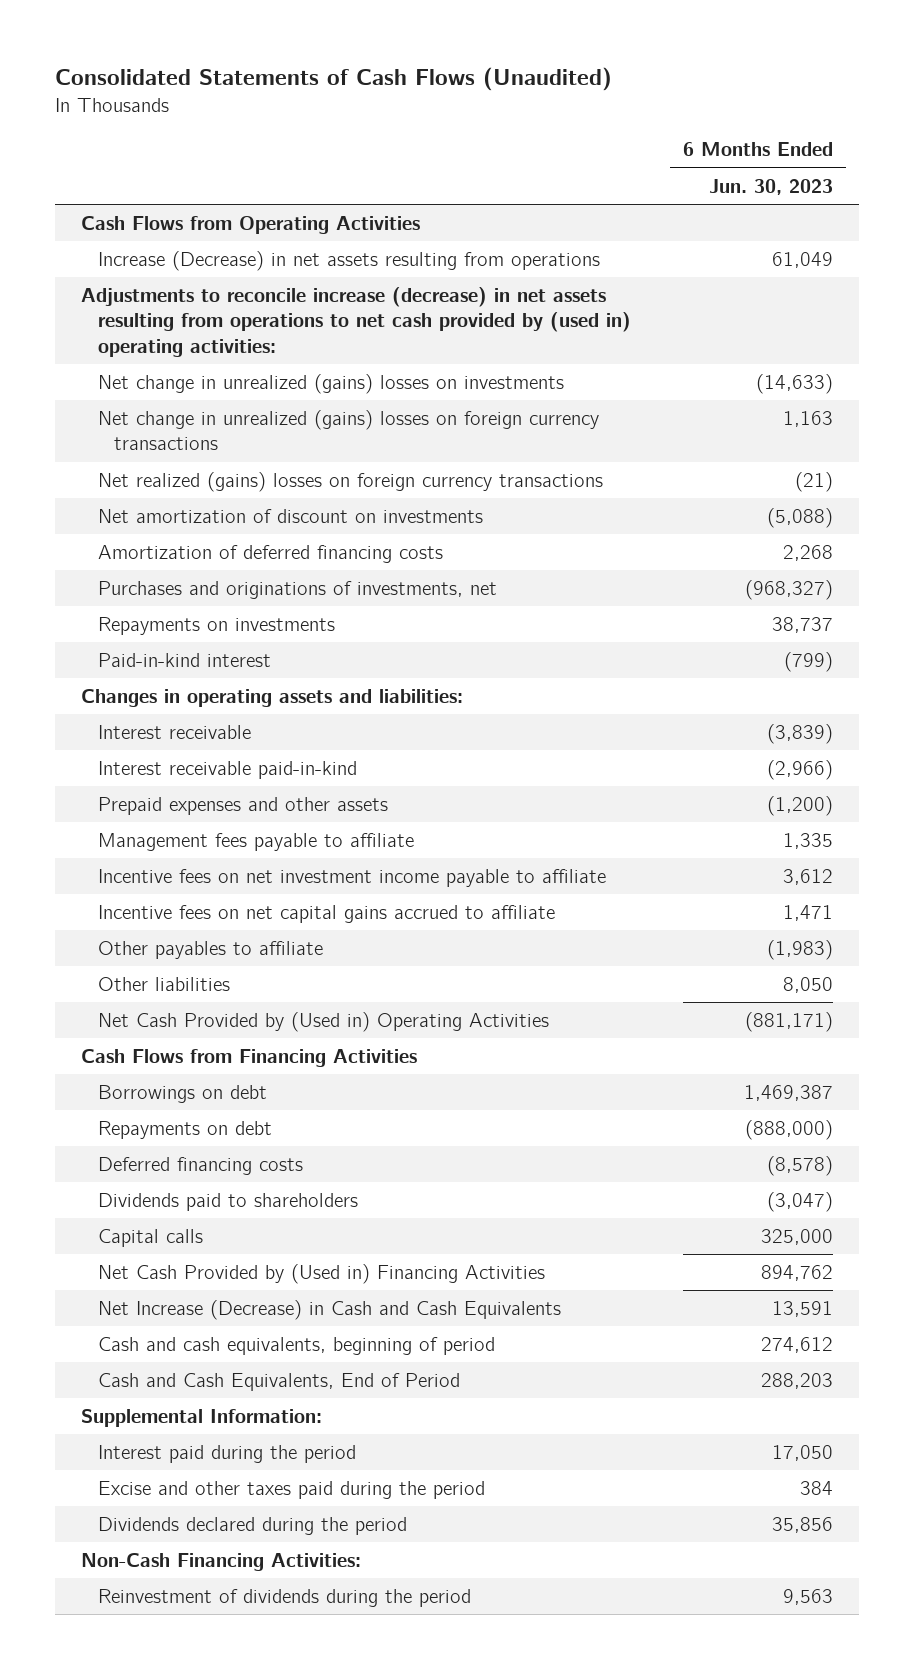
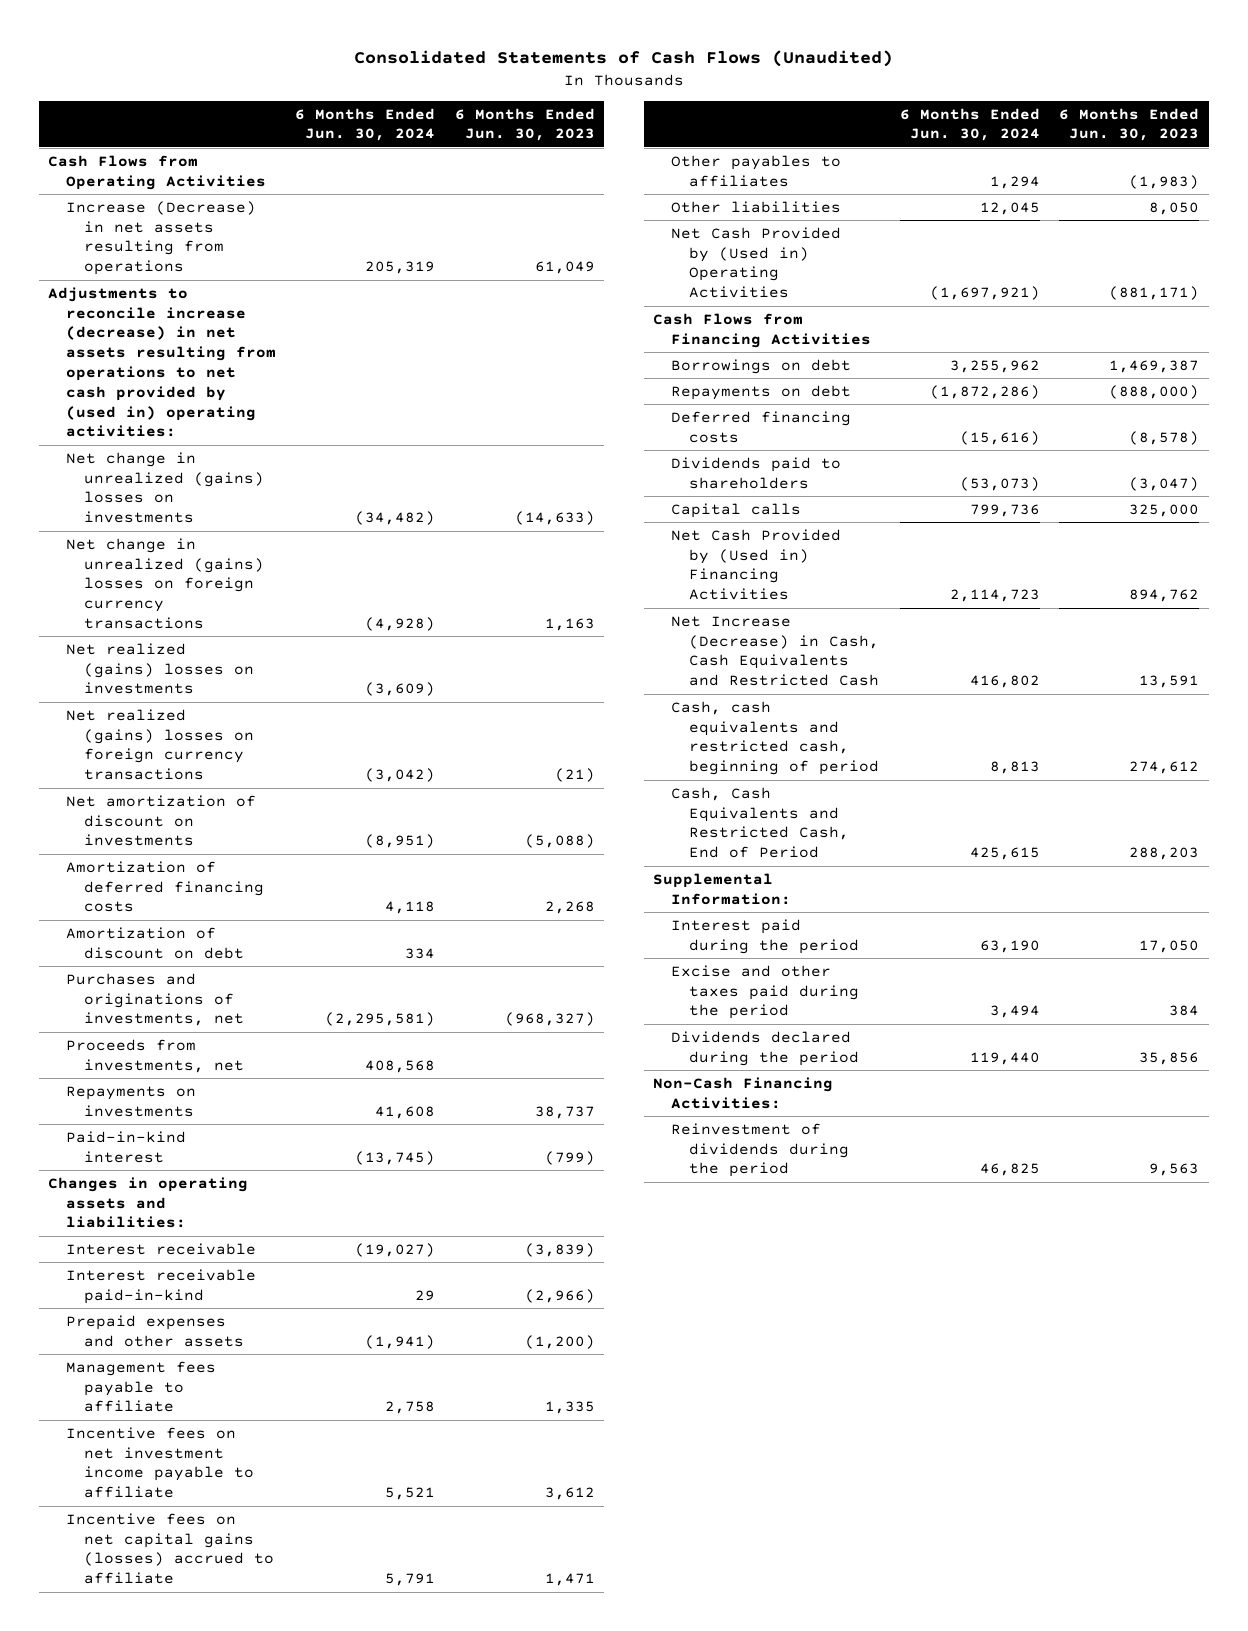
- | 6 Months Ended Jun. 30, 2023
+ | 6 Months Ended Jun. 30, 2024 | 6 Months Ended Jun. 30, 2023
+ Net realized (gains) losses on investments | (3,609) |
+ Amortization of discount on debt | 334 |
+ Proceeds from investments, net | 408,568 |
- Incentive fees on net capital gains accrued to affiliate | 1,471
- Other payables to affiliate | (1,983)
+ Incentive fees on net capital gains (losses) accrued to affiliate | 5,791 | 1,471
+ Other payables to affiliates | 1,294 | (1,983)
- Net Increase (Decrease) in Cash and Cash Equivalents | 13,591
- Cash and cash equivalents, beginning of period | 274,612
- Cash and Cash Equivalents, End of Period | 288,203
+ Net Increase (Decrease) in Cash, Cash Equivalents and Restricted Cash | 416,802 | 13,591
+ Cash, cash equivalents and restricted cash, beginning of period | 8,813 | 274,612
+ Cash, Cash Equivalents and Restricted Cash, End of Period | 425,615 | 288,203

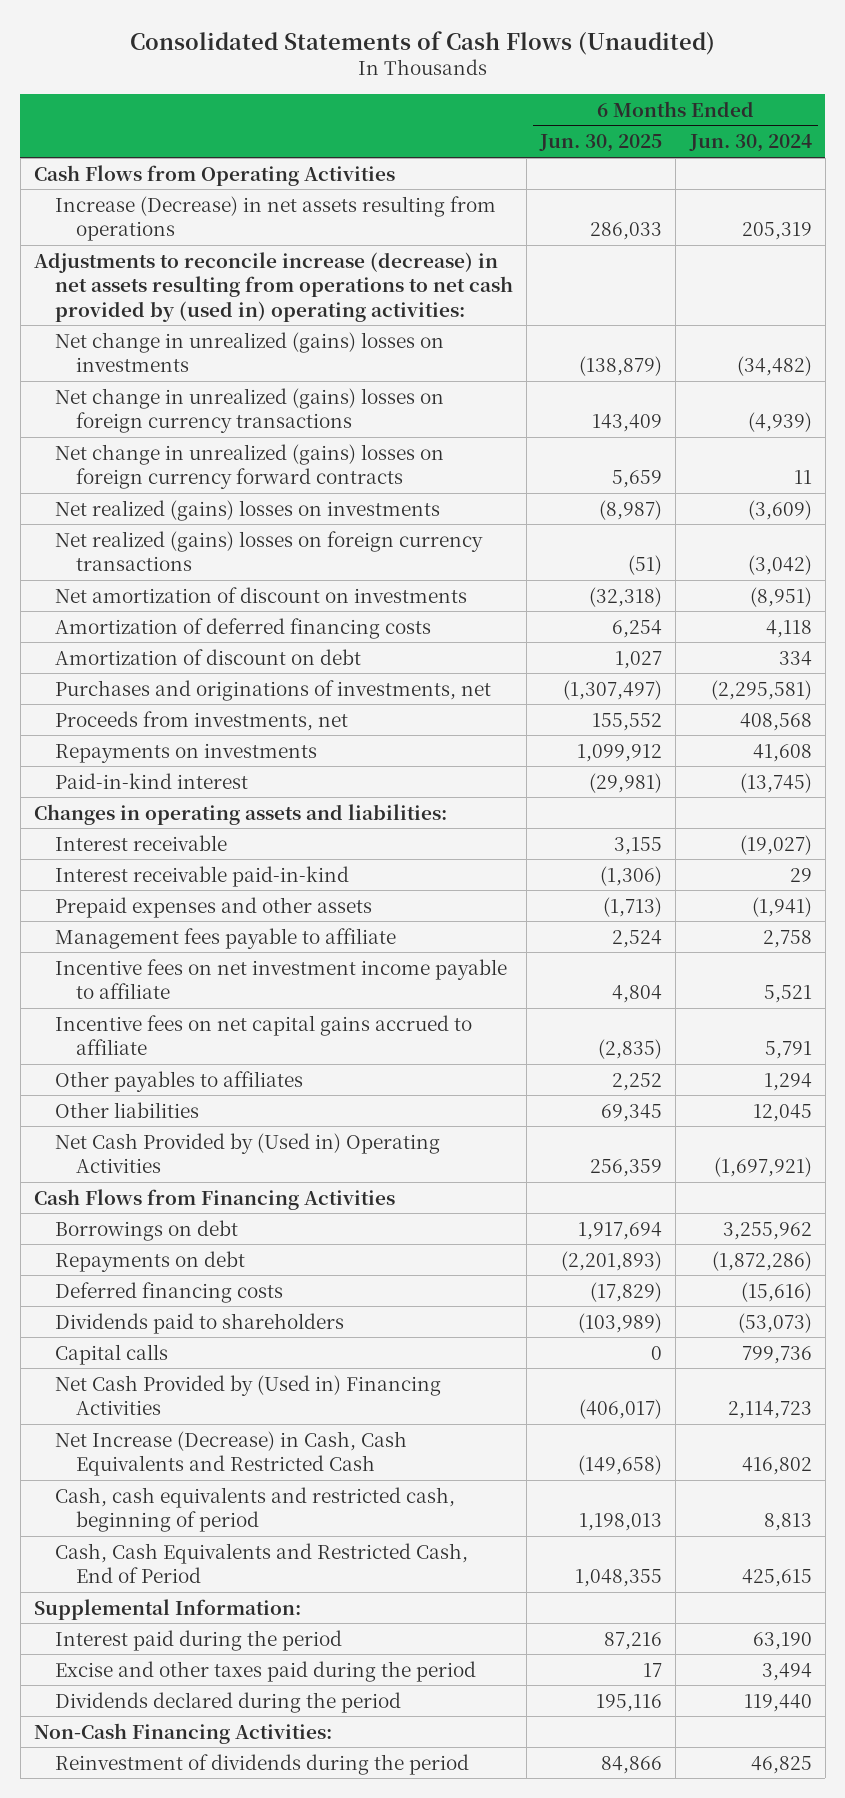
- | 6 Months Ended Jun. 30, 2024 | 6 Months Ended Jun. 30, 2023
+ | 6 Months Ended Jun. 30, 2025 | 6 Months Ended Jun. 30, 2024
- Net change in unrealized (gains) losses on foreign currency transactions | (4,928) | 1,163
+ Net change in unrealized (gains) losses on foreign currency transactions | 143,409 | (4,939)
+ Net change in unrealized (gains) losses on foreign currency forward contracts | 5,659 | 11
- Incentive fees on net capital gains (losses) accrued to affiliate | 5,791 | 1,471
+ Incentive fees on net capital gains accrued to affiliate | (2,835) | 5,791

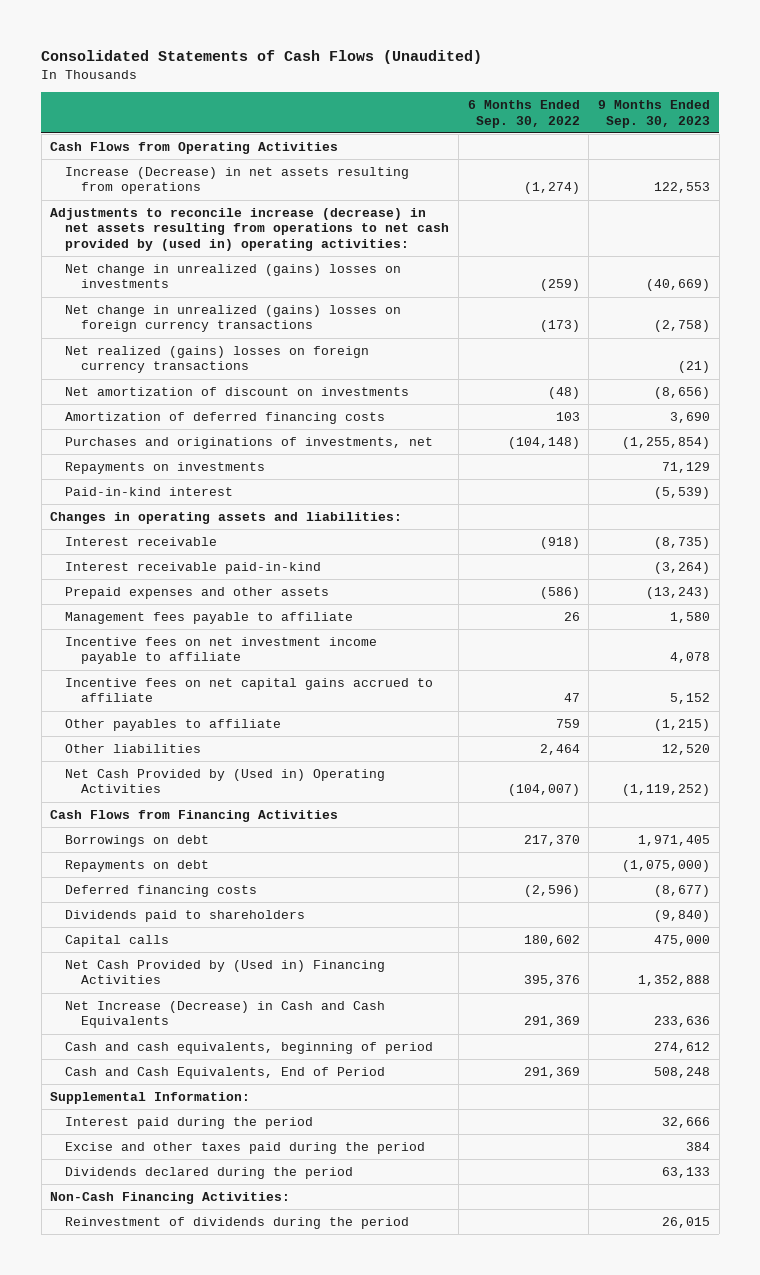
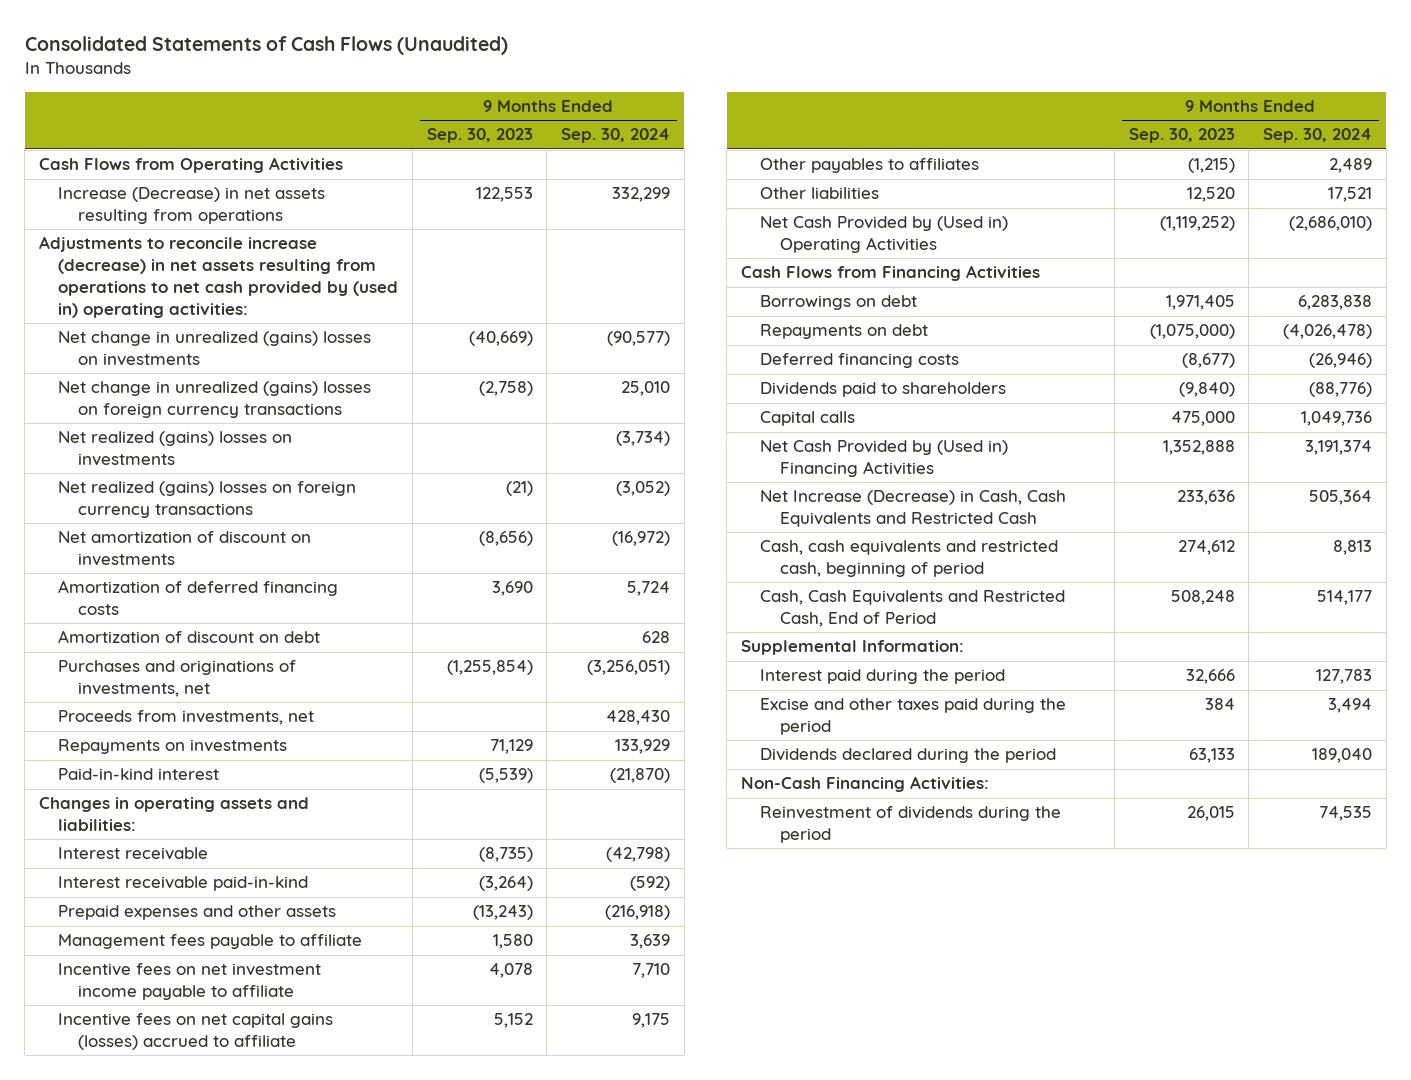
- | 6 Months Ended Sep. 30, 2022 | 9 Months Ended Sep. 30, 2023
+ | 9 Months Ended Sep. 30, 2023 | 9 Months Ended Sep. 30, 2024
+ Net realized (gains) losses on investments | | (3,734)
+ Amortization of discount on debt | | 628
+ Proceeds from investments, net | | 428,430
- Incentive fees on net capital gains accrued to affiliate | 47 | 5,152
- Other payables to affiliate | 759 | (1,215)
+ Incentive fees on net capital gains (losses) accrued to affiliate | 5,152 | 9,175
+ Other payables to affiliates | (1,215) | 2,489
- Net Increase (Decrease) in Cash and Cash Equivalents | 291,369 | 233,636
- Cash and cash equivalents, beginning of period | | 274,612
- Cash and Cash Equivalents, End of Period | 291,369 | 508,248
+ Net Increase (Decrease) in Cash, Cash Equivalents and Restricted Cash | 233,636 | 505,364
+ Cash, cash equivalents and restricted cash, beginning of period | 274,612 | 8,813
+ Cash, Cash Equivalents and Restricted Cash, End of Period | 508,248 | 514,177

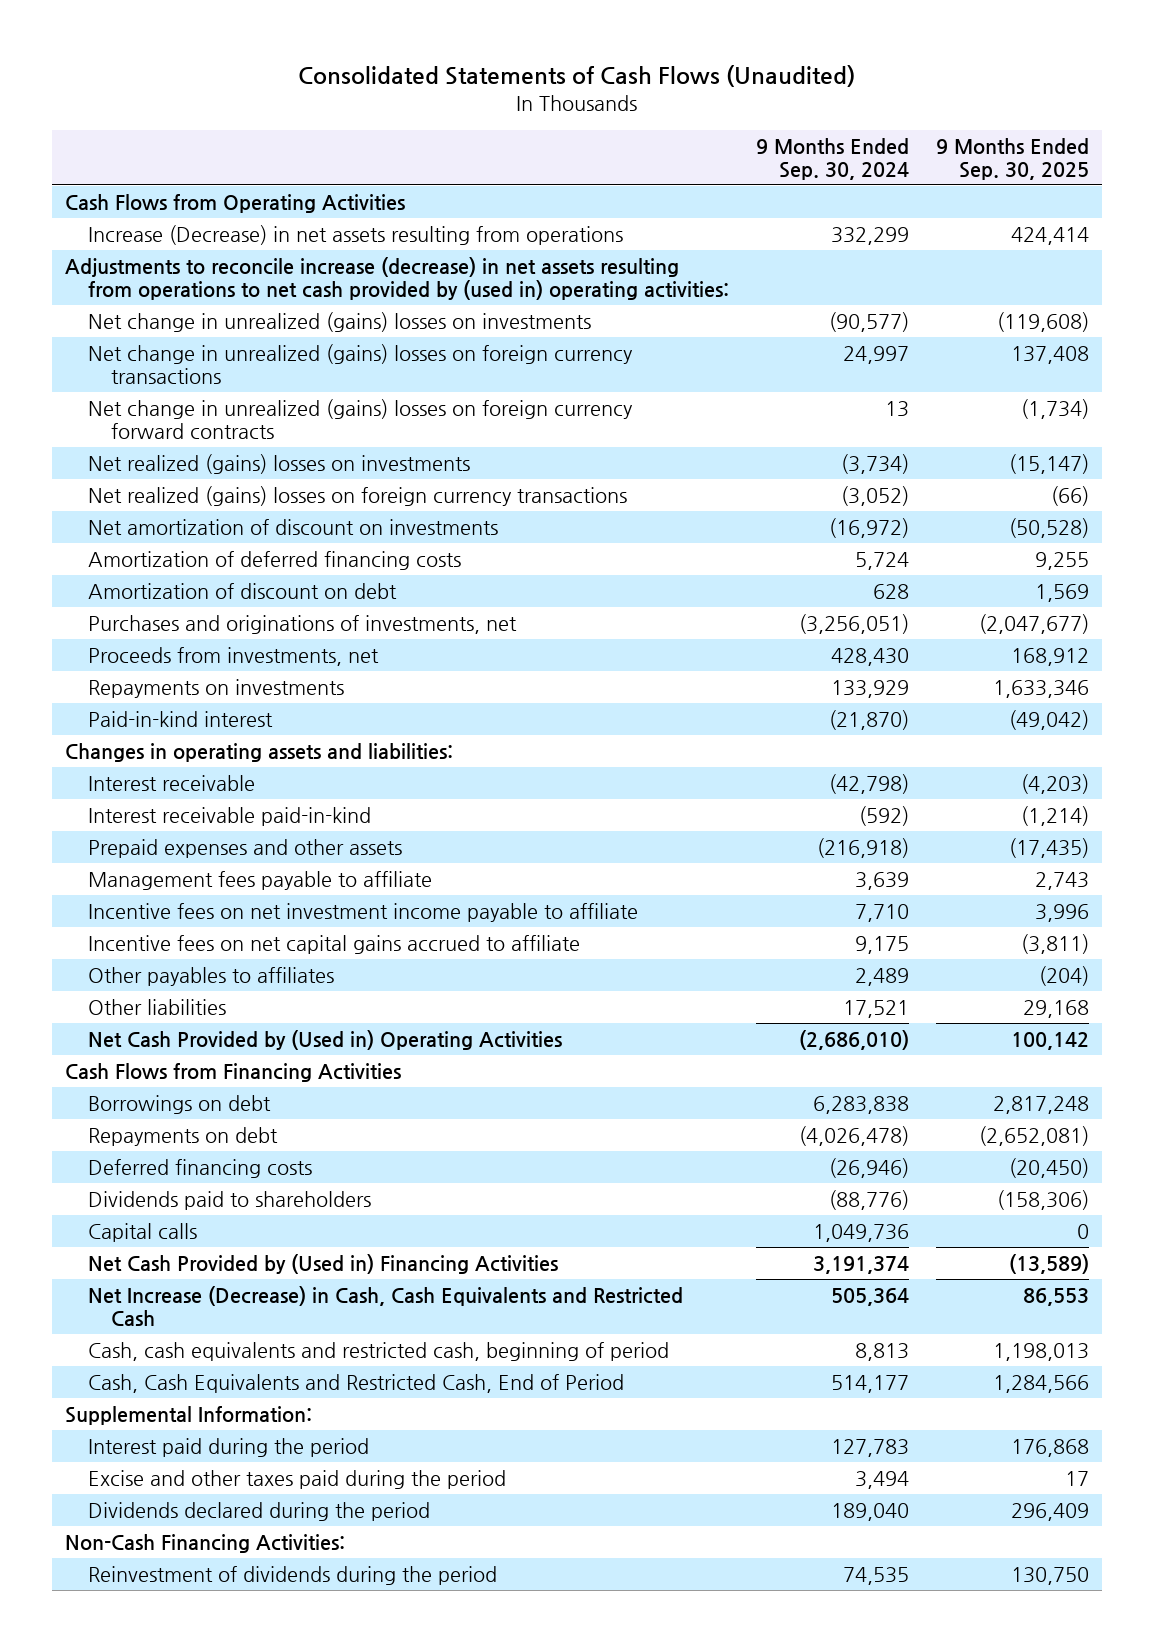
- | 9 Months Ended Sep. 30, 2023 | 9 Months Ended Sep. 30, 2024
+ | 9 Months Ended Sep. 30, 2024 | 9 Months Ended Sep. 30, 2025
- Net change in unrealized (gains) losses on foreign currency transactions | (2,758) | 25,010
+ Net change in unrealized (gains) losses on foreign currency transactions | 24,997 | 137,408
+ Net change in unrealized (gains) losses on foreign currency forward contracts | 13 | (1,734)
- Incentive fees on net capital gains (losses) accrued to affiliate | 5,152 | 9,175
+ Incentive fees on net capital gains accrued to affiliate | 9,175 | (3,811)

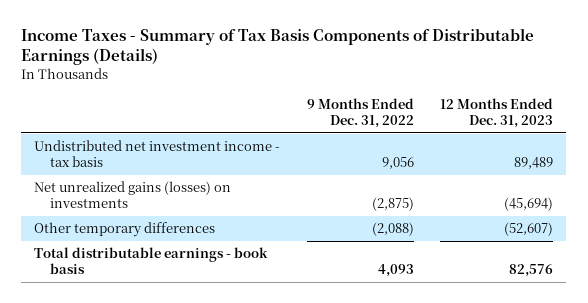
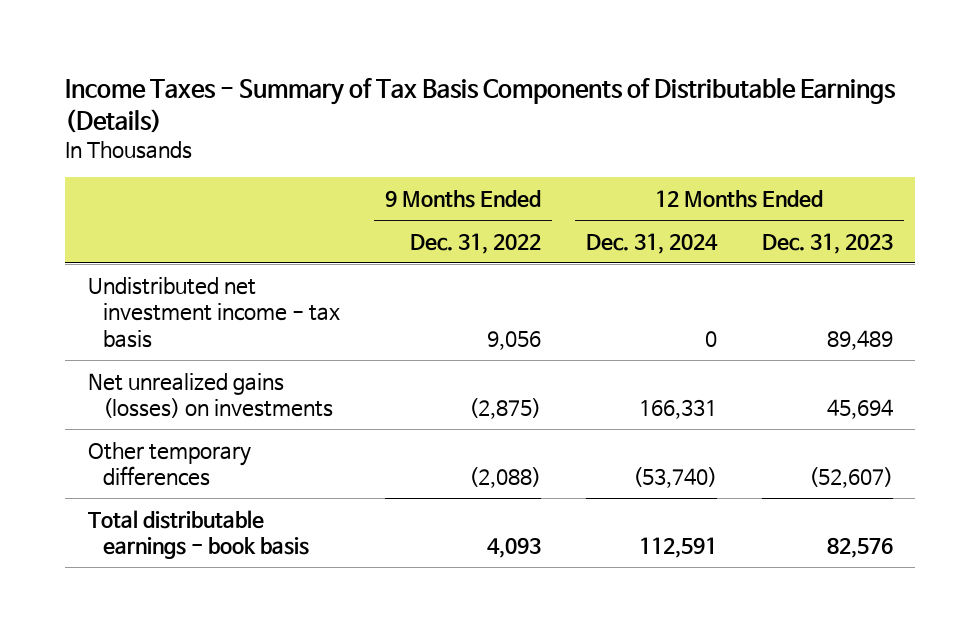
- | 9 Months Ended Dec. 31, 2022 | 12 Months Ended Dec. 31, 2023
+ | 9 Months Ended Dec. 31, 2022 | 12 Months Ended Dec. 31, 2024 | 12 Months Ended Dec. 31, 2023
- Net unrealized gains (losses) on investments | (2,875) | (45,694)
+ Net unrealized gains (losses) on investments | (2,875) | 166,331 | 45,694

